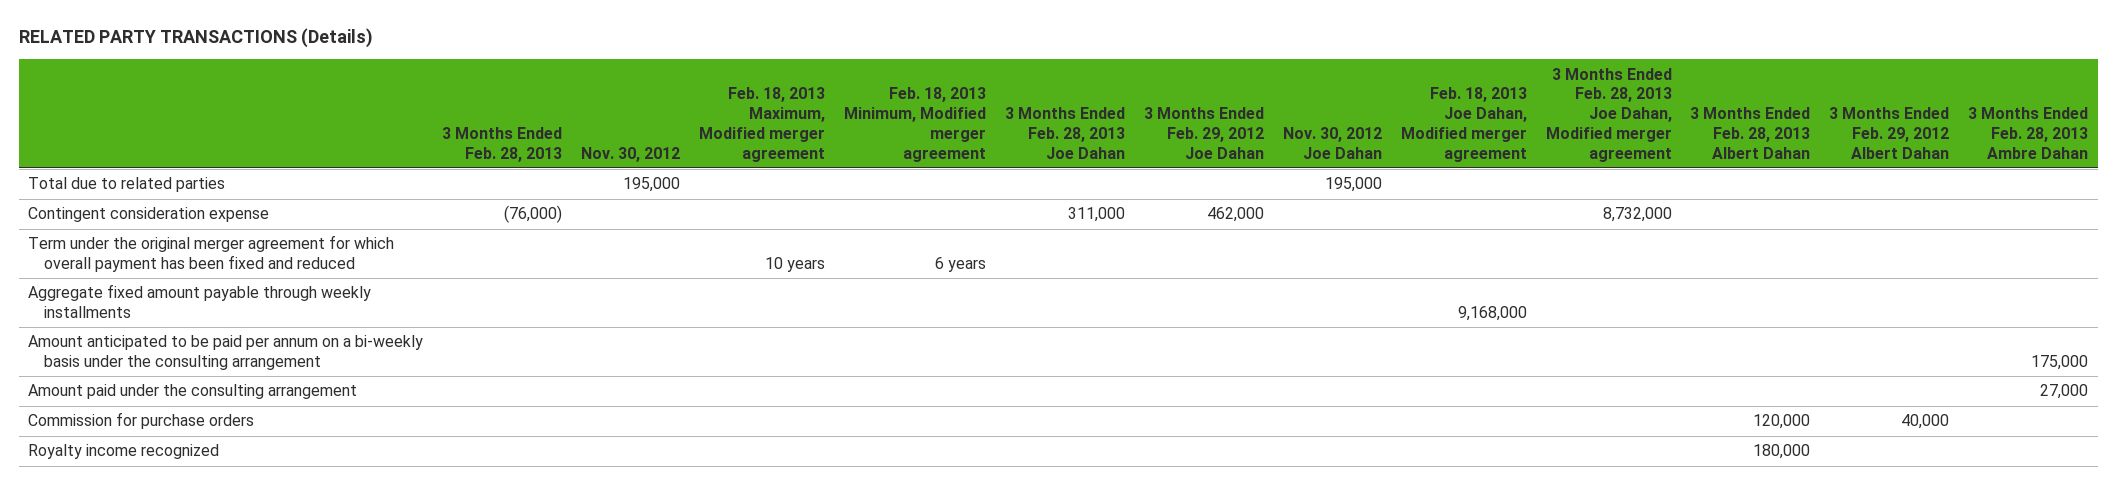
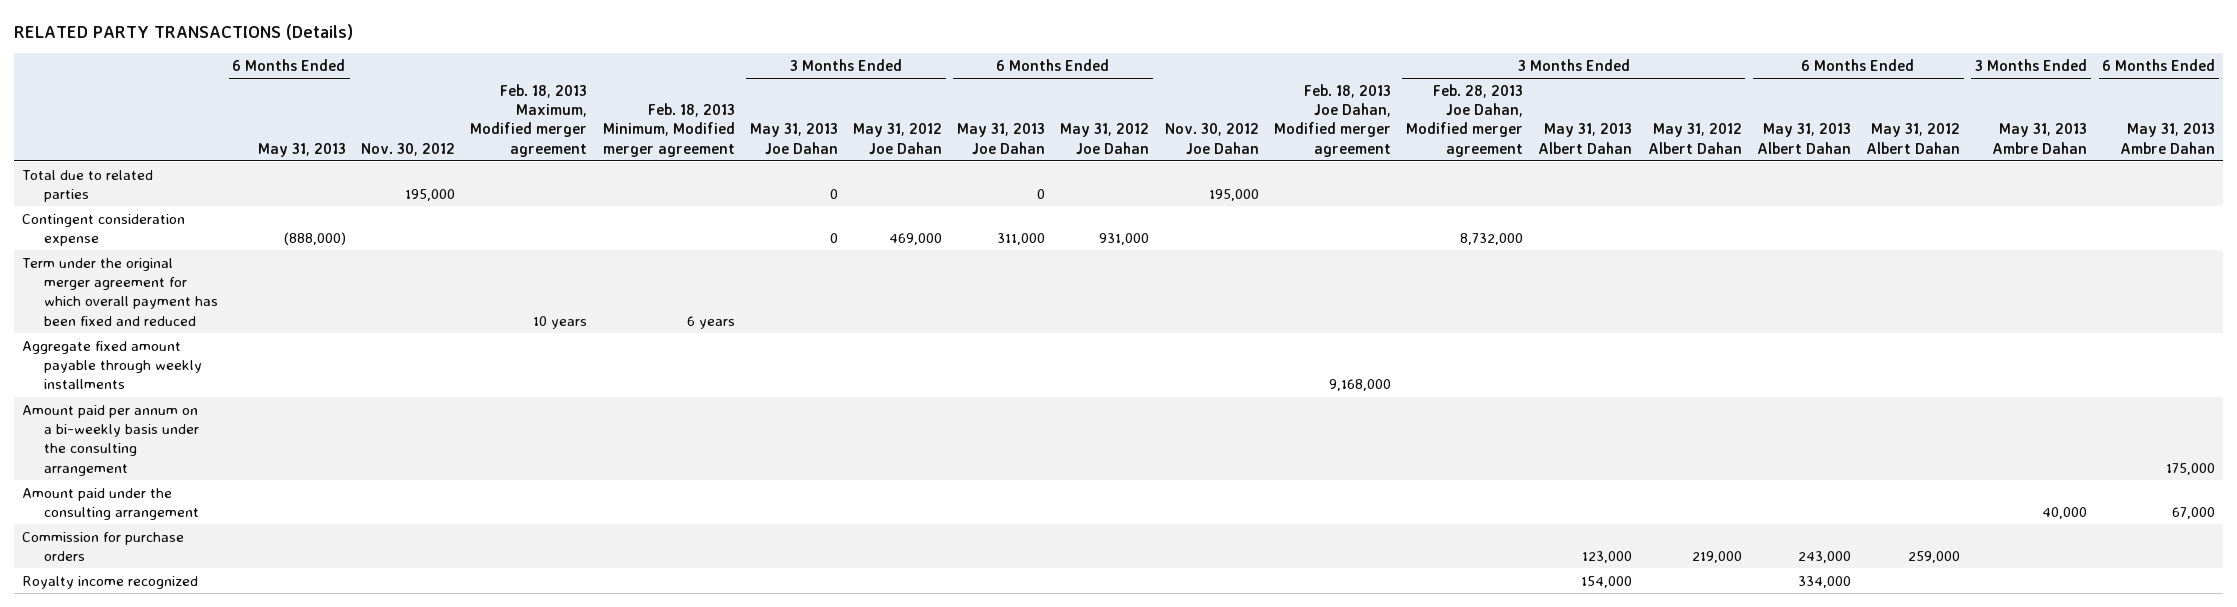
- | 3 Months Ended Feb. 28, 2013 | Nov. 30, 2012 | Feb. 18, 2013 Maximum, Modified merger agreement | Feb. 18, 2013 Minimum, Modified merger agreement | 3 Months Ended Feb. 28, 2013 Joe Dahan | 3 Months Ended Feb. 29, 2012 Joe Dahan | Nov. 30, 2012 Joe Dahan | Feb. 18, 2013 Joe Dahan, Modified merger agreement | 3 Months Ended Feb. 28, 2013 Joe Dahan, Modified merger agreement | 3 Months Ended Feb. 28, 2013 Albert Dahan | 3 Months Ended Feb. 29, 2012 Albert Dahan | 3 Months Ended Feb. 28, 2013 Ambre Dahan
+ | 6 Months Ended May 31, 2013 | Nov. 30, 2012 | Feb. 18, 2013 Maximum, Modified merger agreement | Feb. 18, 2013 Minimum, Modified merger agreement | 3 Months Ended May 31, 2013 Joe Dahan | 3 Months Ended May 31, 2012 Joe Dahan | 6 Months Ended May 31, 2013 Joe Dahan | 6 Months Ended May 31, 2012 Joe Dahan | Nov. 30, 2012 Joe Dahan | Feb. 18, 2013 Joe Dahan, Modified merger agreement | 3 Months Ended Feb. 28, 2013 Joe Dahan, Modified merger agreement | 3 Months Ended May 31, 2013 Albert Dahan | 3 Months Ended May 31, 2012 Albert Dahan | 6 Months Ended May 31, 2013 Albert Dahan | 6 Months Ended May 31, 2012 Albert Dahan | 3 Months Ended May 31, 2013 Ambre Dahan | 6 Months Ended May 31, 2013 Ambre Dahan
- Amount anticipated to be paid per annum on a bi-weekly basis under the consulting arrangement | | | | | | | | | | | | 175,000
+ Amount paid per annum on a bi-weekly basis under the consulting arrangement | | | | | | | | | | | | | | | | | 175,000

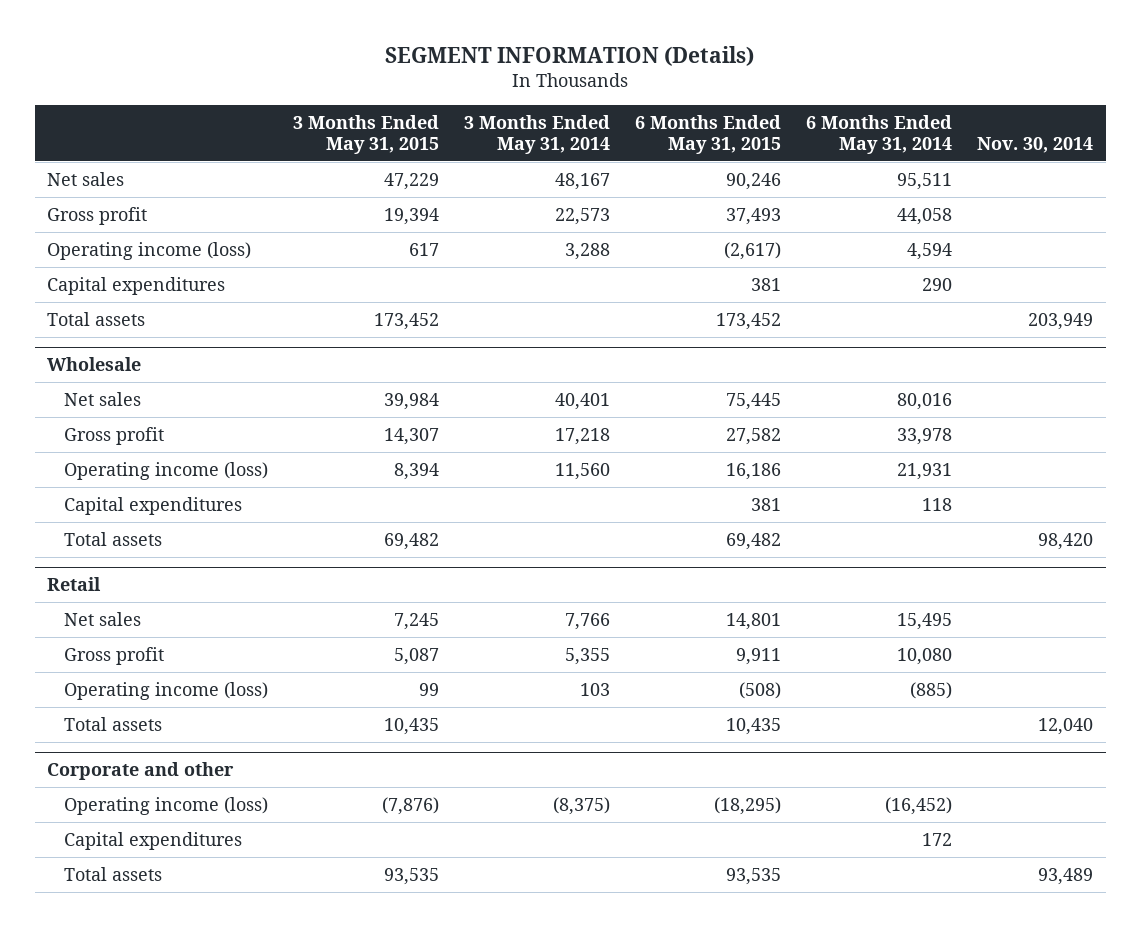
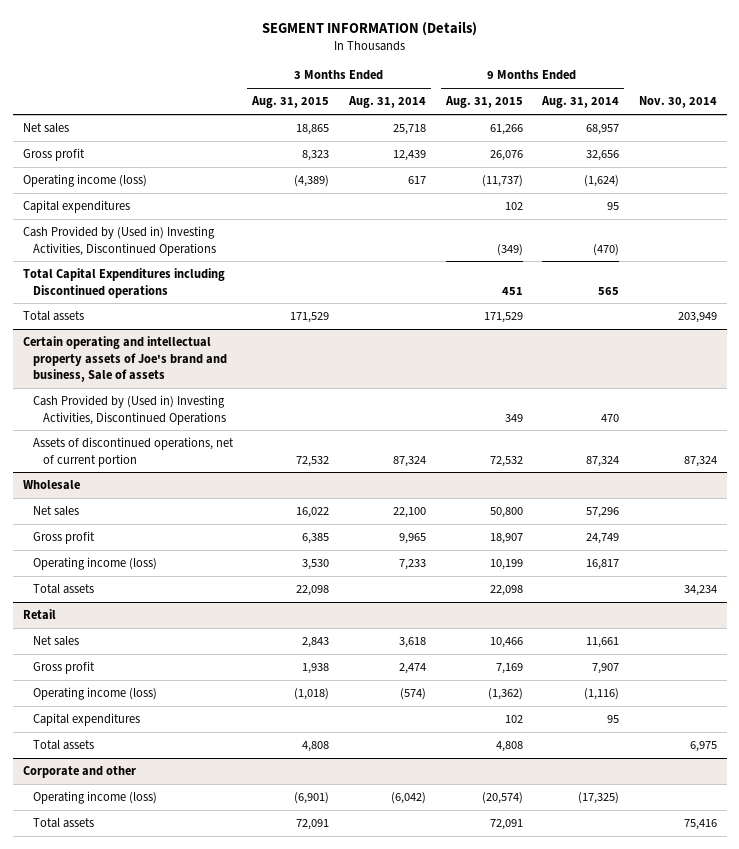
- | 3 Months Ended May 31, 2015 | 3 Months Ended May 31, 2014 | 6 Months Ended May 31, 2015 | 6 Months Ended May 31, 2014 | Nov. 30, 2014
+ | 3 Months Ended Aug. 31, 2015 | 3 Months Ended Aug. 31, 2014 | 9 Months Ended Aug. 31, 2015 | 9 Months Ended Aug. 31, 2014 | Nov. 30, 2014
+ Cash Provided by (Used in) Investing Activities, Discontinued Operations | | | (349) | (470) |
+ Total Capital Expenditures including Discontinued operations | | | 451 | 565 |
+ Certain operating and intellectual property assets of Joe's brand and business, Sale of assets
+ Cash Provided by (Used in) Investing Activities, Discontinued Operations | | | 349 | 470 |
+ Assets of discontinued operations, net of current portion | 72,532 | 87,324 | 72,532 | 87,324 | 87,324
@ Wholesale
- Capital expenditures | | | 381 | 118 |
- Total assets | 69,482 | | 69,482 | | 98,420
+ Total assets | 22,098 | | 22,098 | | 34,234
@ Retail
- Total assets | 10,435 | | 10,435 | | 12,040
+ Capital expenditures | | | 102 | 95 |
+ Total assets | 4,808 | | 4,808 | | 6,975
@ Corporate and other
- Capital expenditures | | | | 172 |
- Total assets | 93,535 | | 93,535 | | 93,489
+ Total assets | 72,091 | | 72,091 | | 75,416

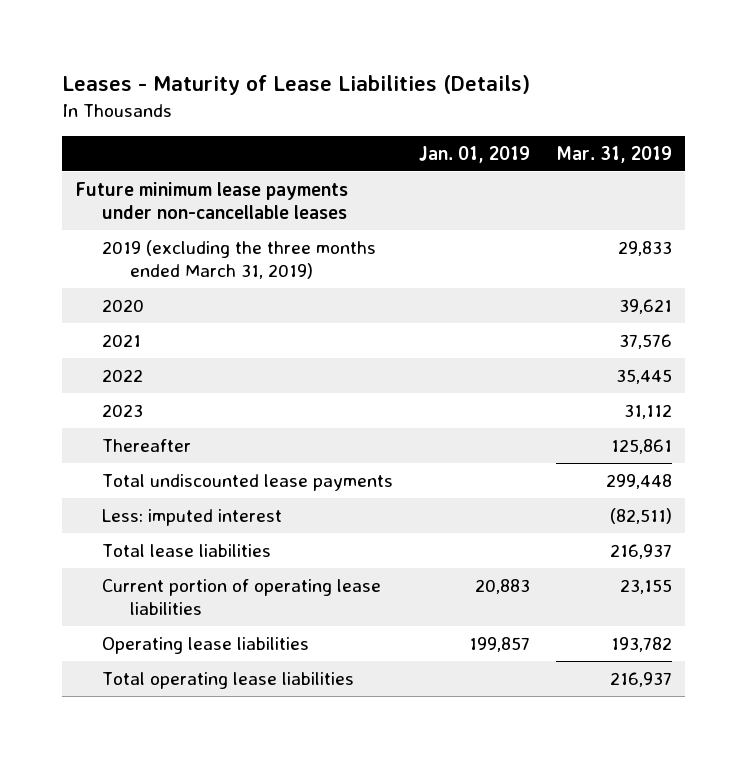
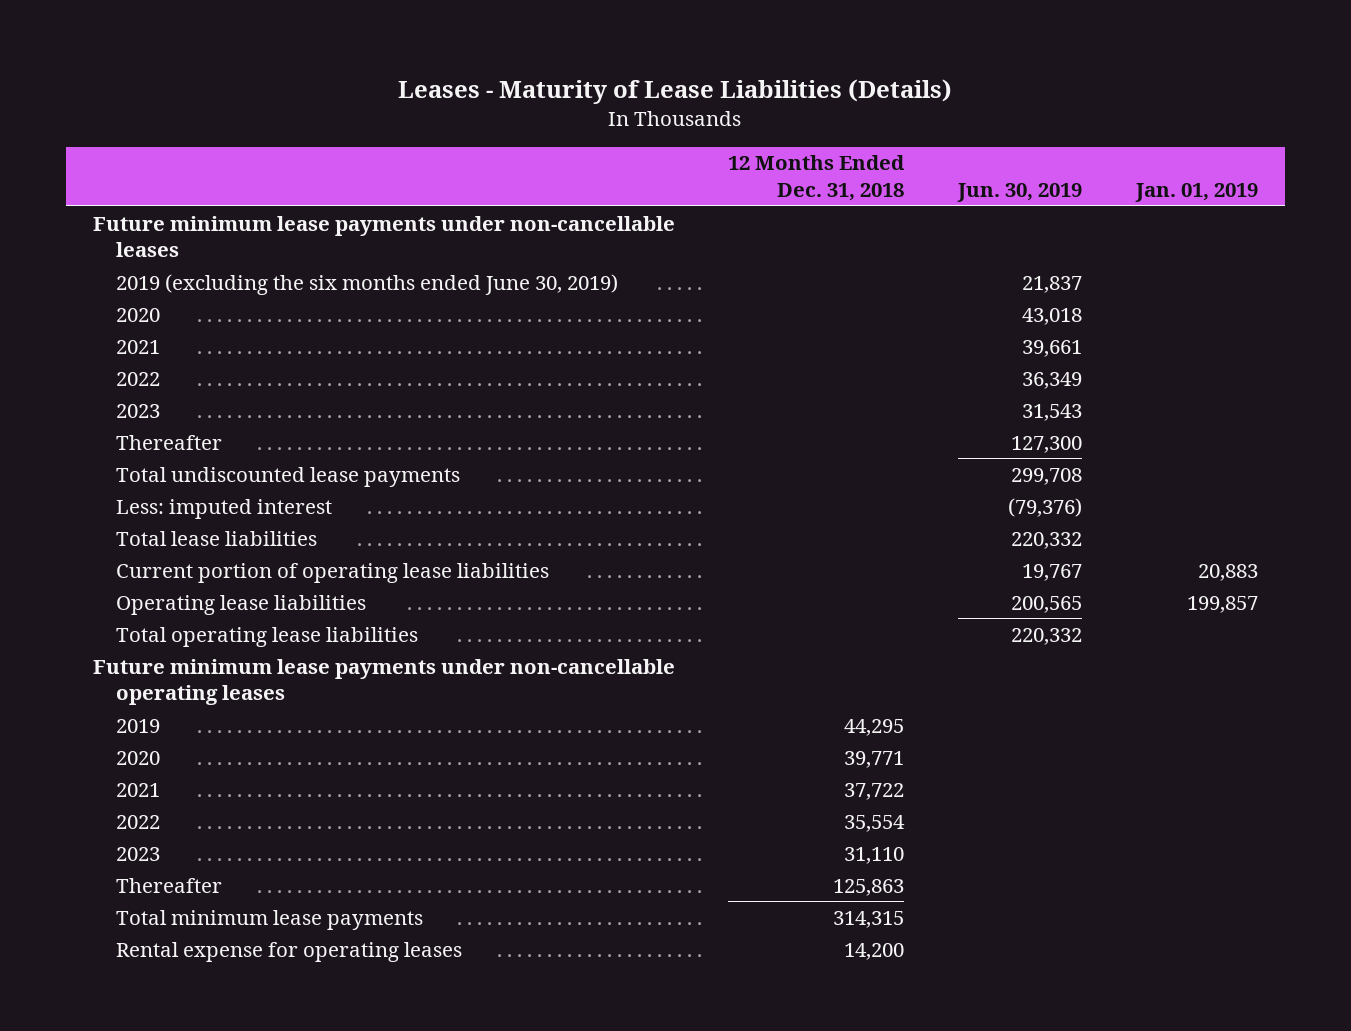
- | Jan. 01, 2019 | Mar. 31, 2019
+ | 12 Months Ended Dec. 31, 2018 | Jun. 30, 2019 | Jan. 01, 2019
- 2019 (excluding the three months ended March 31, 2019) | | 29,833
+ 2019 (excluding the six months ended June 30, 2019) | | 21,837 |
+ Future minimum lease payments under non-cancellable operating leases
+ 2019 | 44,295 | |
+ 2020 | 39,771 | |
+ 2021 | 37,722 | |
+ 2022 | 35,554 | |
+ 2023 | 31,110 | |
+ Thereafter | 125,863 | |
+ Total minimum lease payments | 314,315 | |
+ Rental expense for operating leases | 14,200 | |

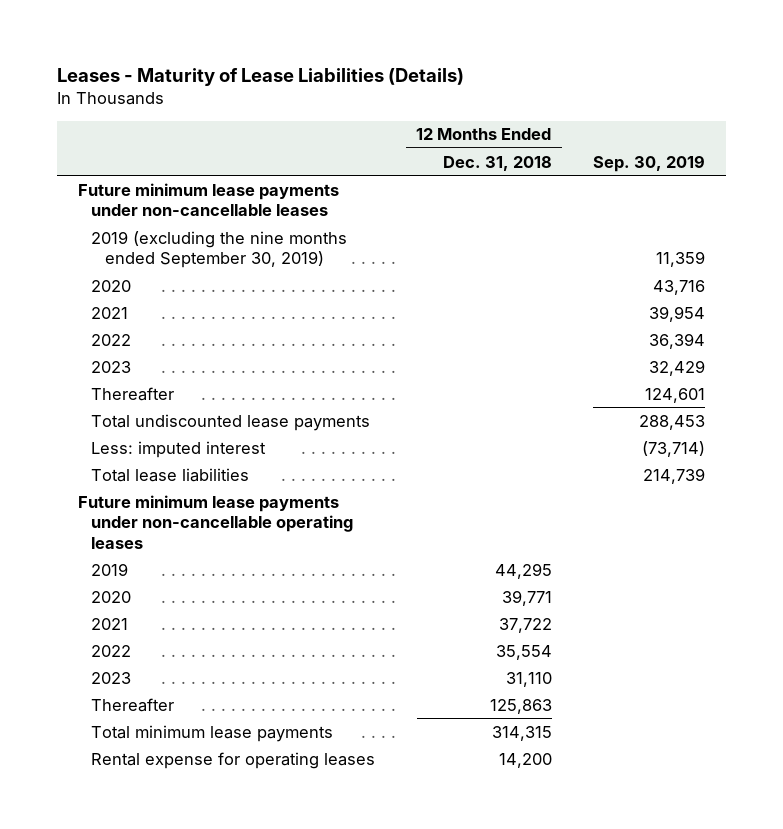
- | 12 Months Ended Dec. 31, 2018 | Jun. 30, 2019 | Jan. 01, 2019
+ | 12 Months Ended Dec. 31, 2018 | Sep. 30, 2019
- 2019 (excluding the six months ended June 30, 2019) | | 21,837 |
+ 2019 (excluding the nine months ended September 30, 2019) | | 11,359
- Current portion of operating lease liabilities | | 19,767 | 20,883
- Operating lease liabilities | | 200,565 | 199,857
- Total operating lease liabilities | | 220,332 |

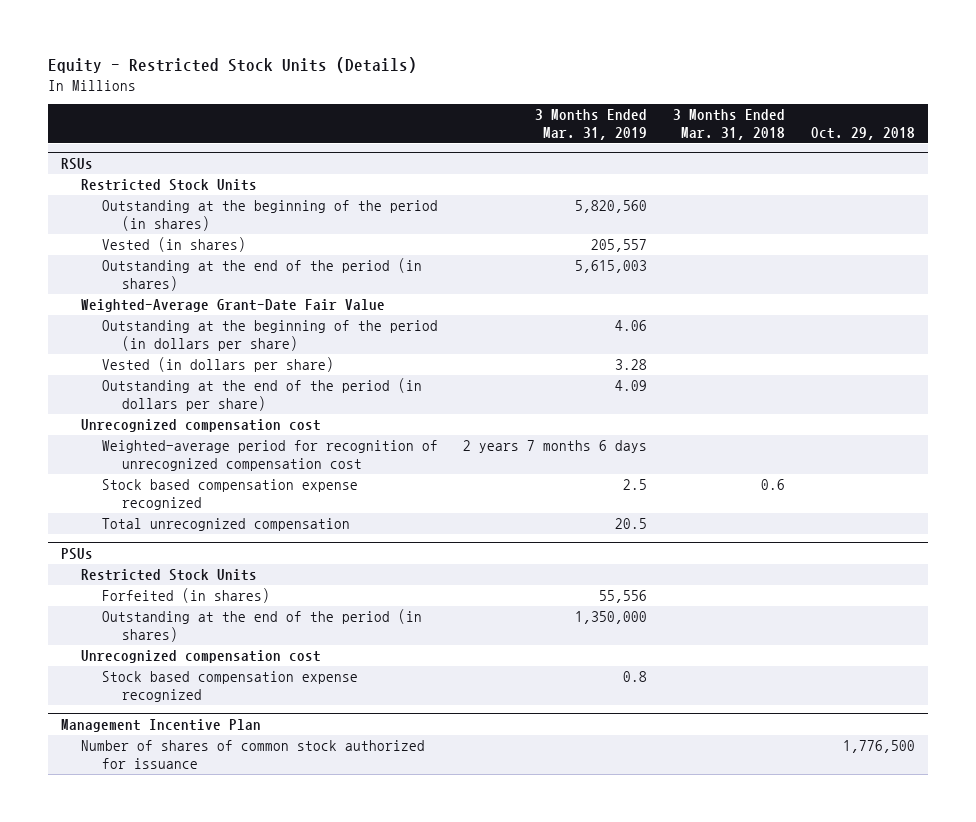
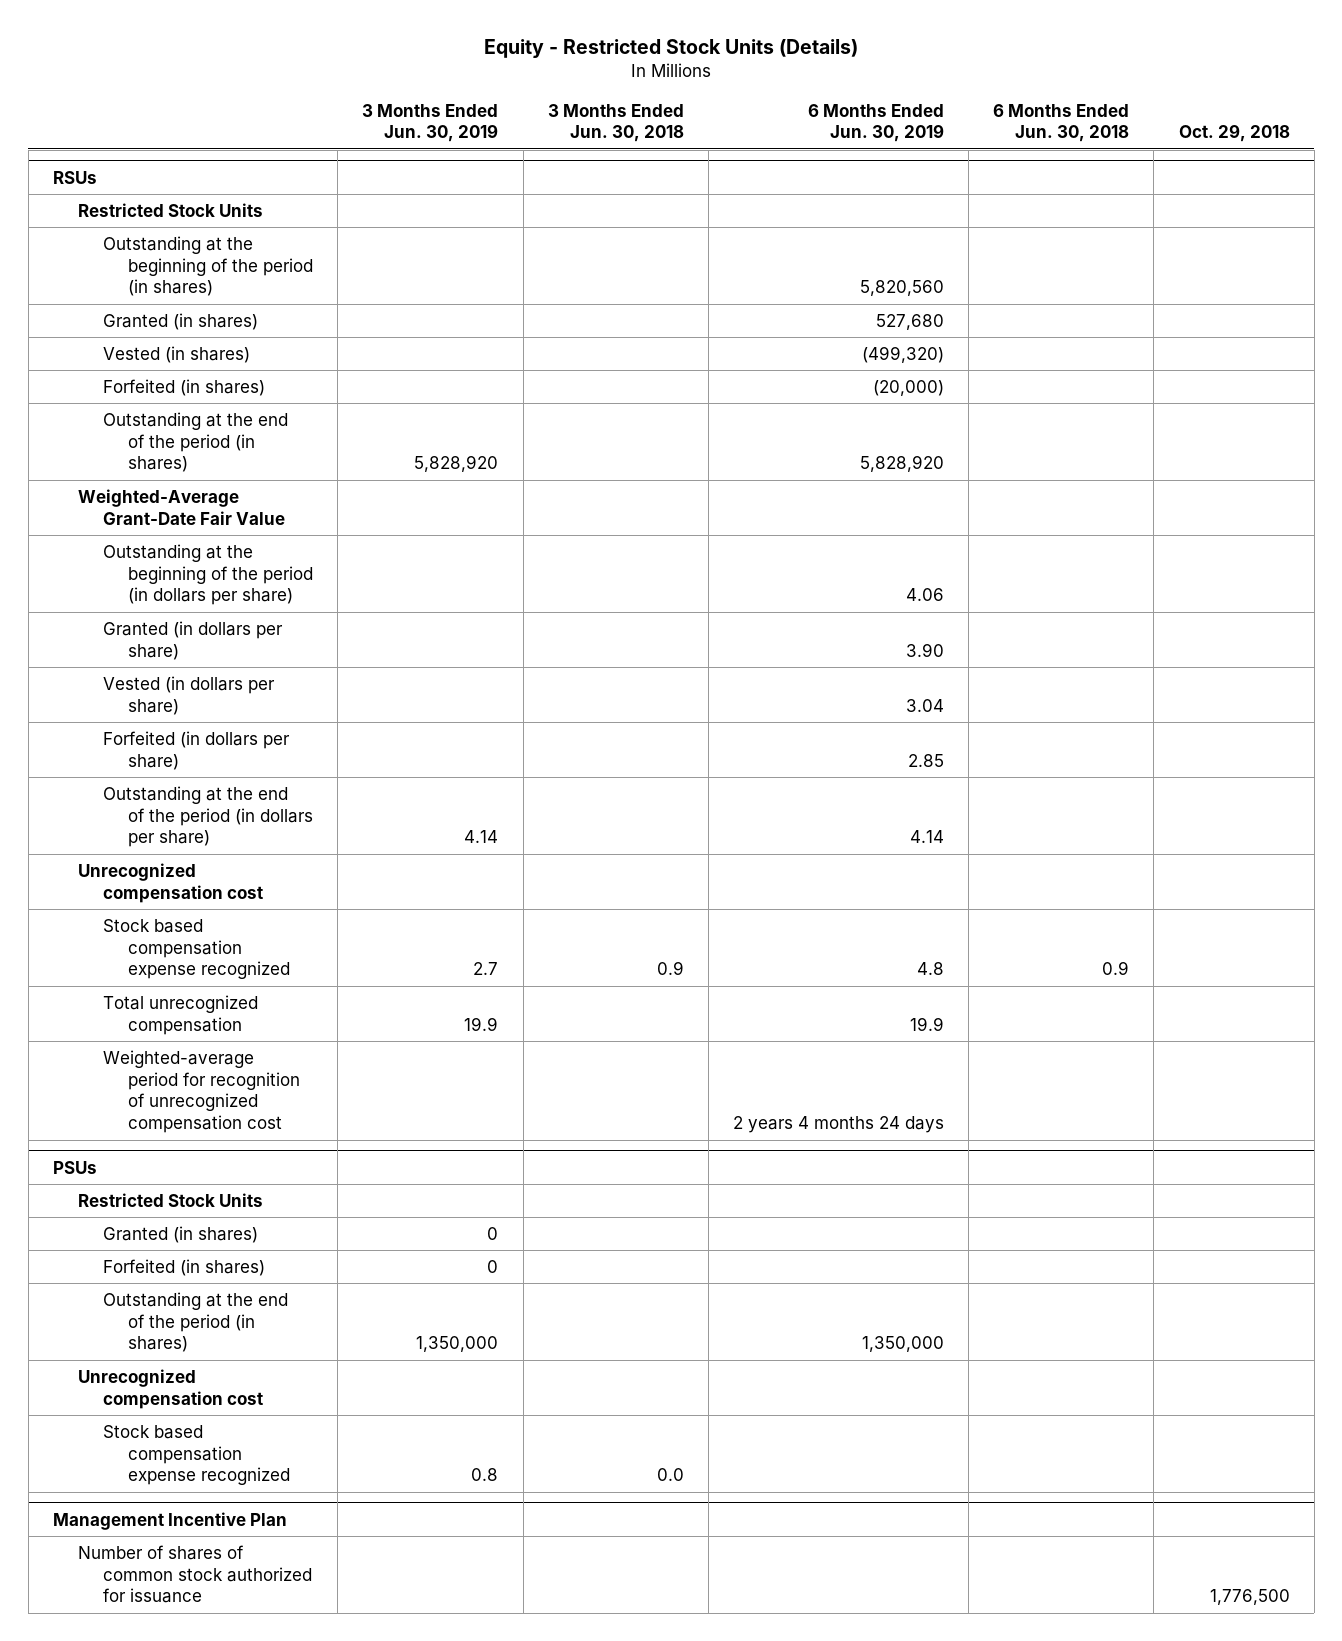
- | 3 Months Ended Mar. 31, 2019 | 3 Months Ended Mar. 31, 2018 | Oct. 29, 2018
+ | 3 Months Ended Jun. 30, 2019 | 3 Months Ended Jun. 30, 2018 | 6 Months Ended Jun. 30, 2019 | 6 Months Ended Jun. 30, 2018 | Oct. 29, 2018
@ RSUs
+ Granted (in shares) | | | 527,680 | |
+ Forfeited (in shares) | | | (20,000) | |
+ Granted (in dollars per share) | | | 3.90 | |
+ Forfeited (in dollars per share) | | | 2.85 | |
moved down: Weighted-average period for recognition of unrecognized compensation cost | | | 2 years 4 months 24 days | |
@ PSUs
+ Granted (in shares) | 0 | | | |

